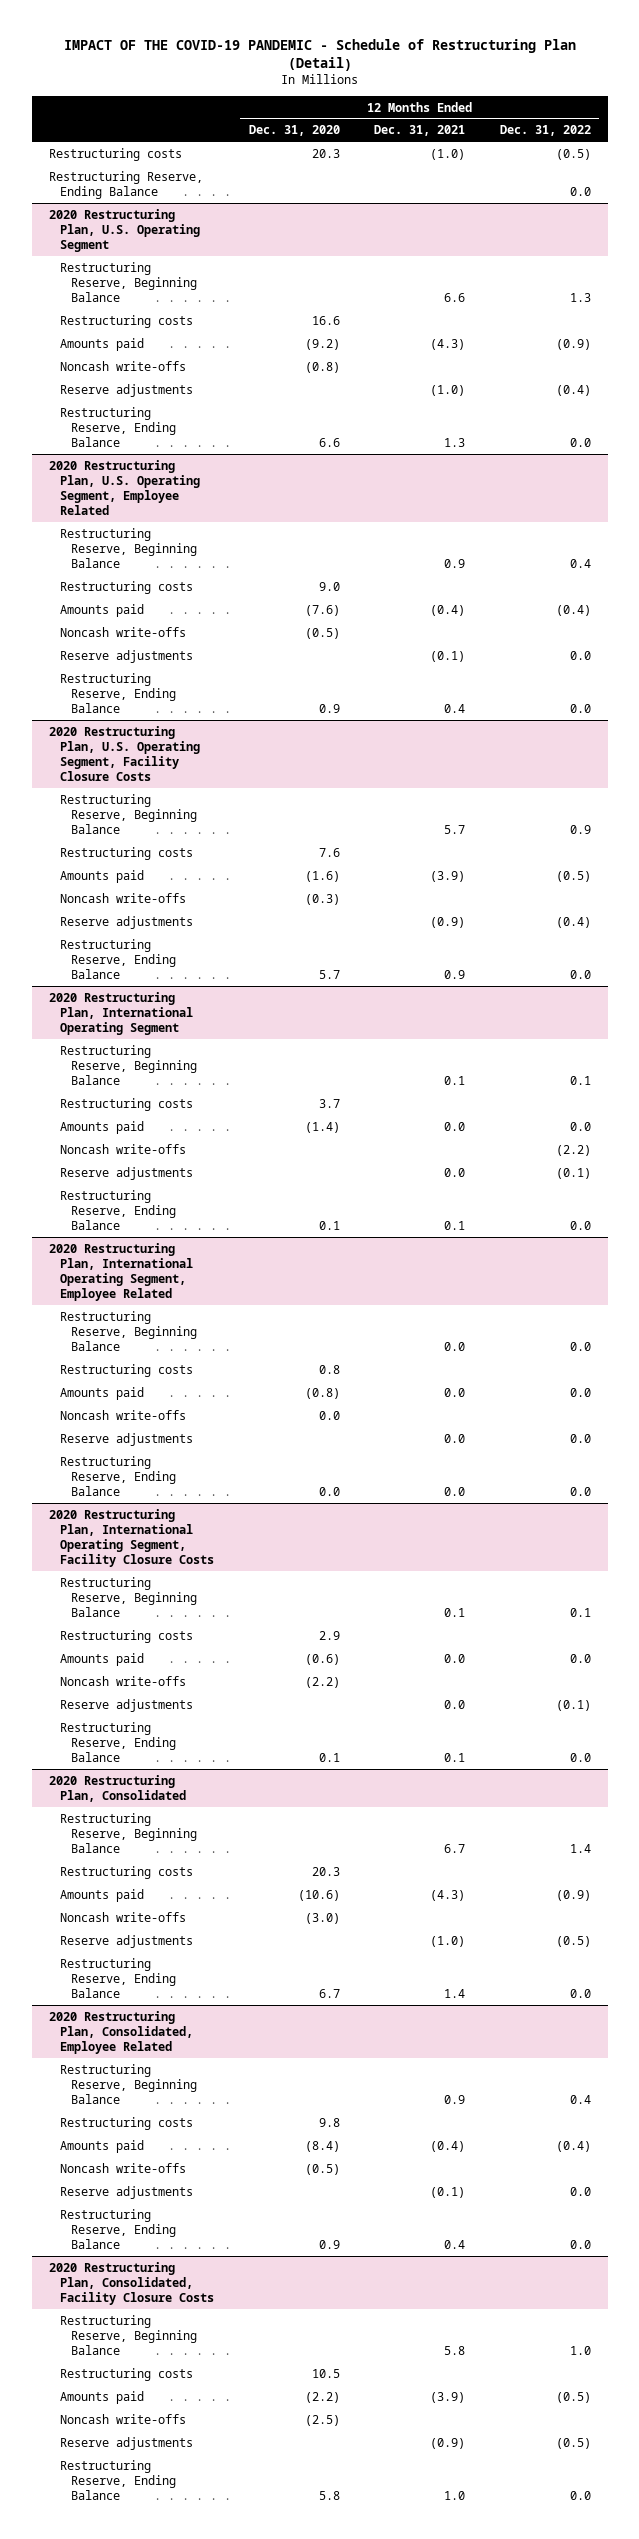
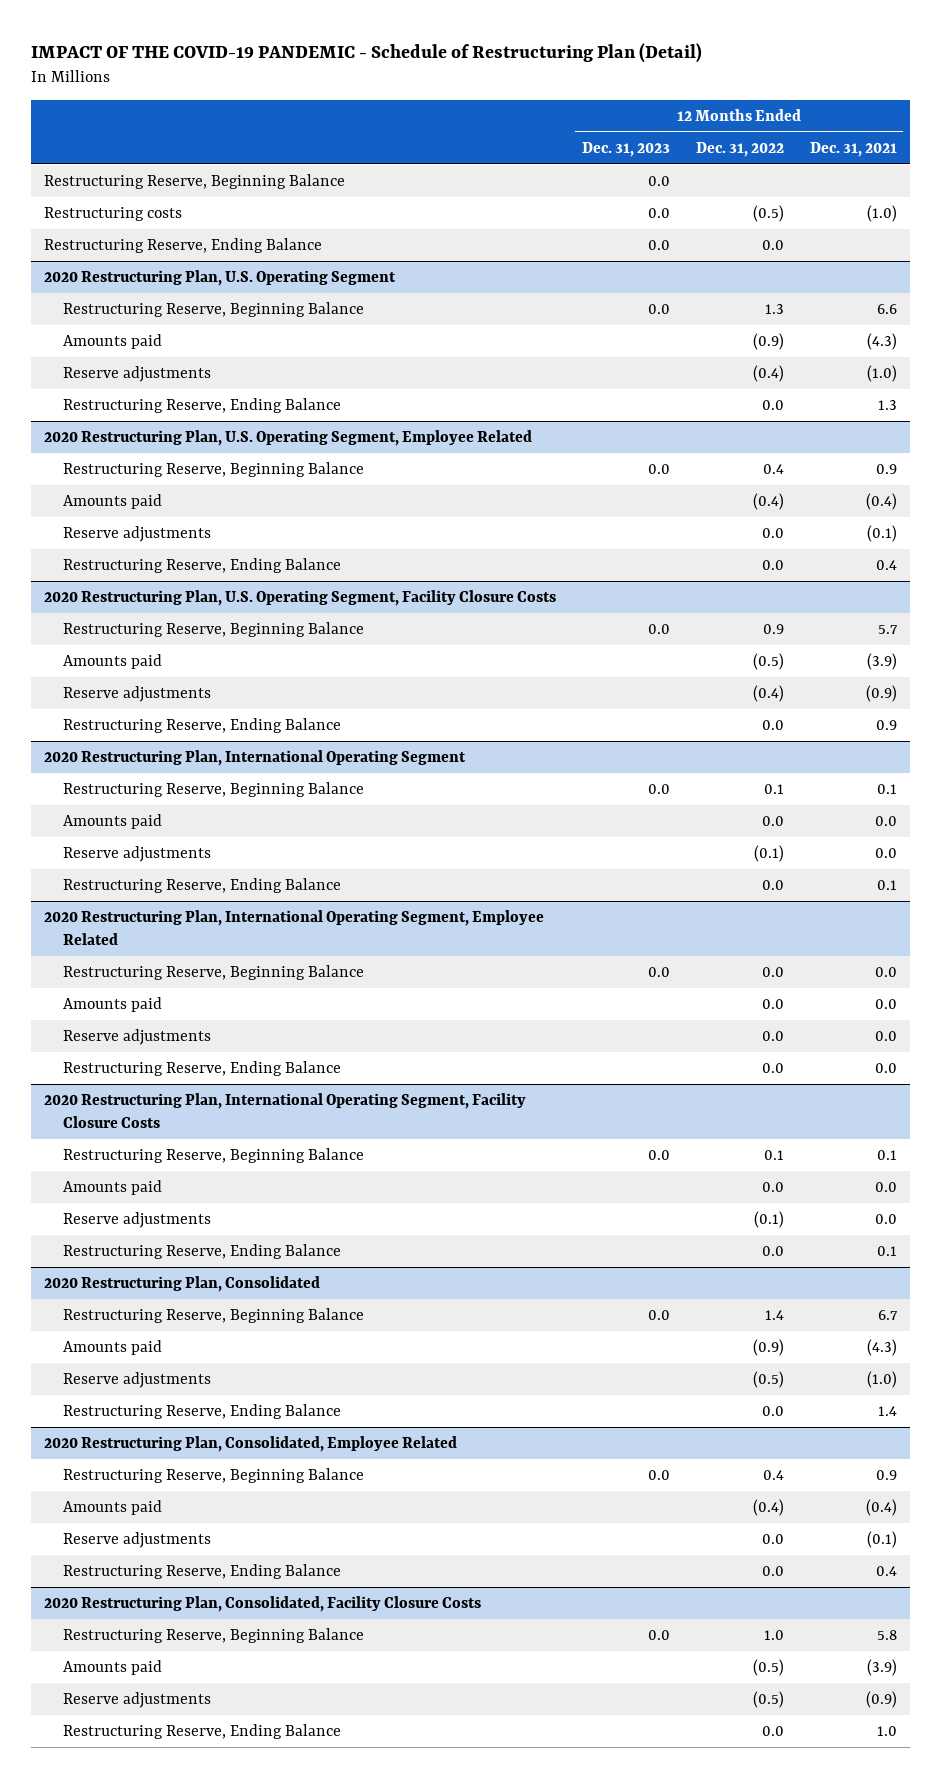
- | 12 Months Ended Dec. 31, 2020 | 12 Months Ended Dec. 31, 2021 | 12 Months Ended Dec. 31, 2022
+ | 12 Months Ended Dec. 31, 2023 | 12 Months Ended Dec. 31, 2022 | 12 Months Ended Dec. 31, 2021
+ Restructuring Reserve, Beginning Balance | 0.0 | |
@ 2020 Restructuring Plan, U.S. Operating Segment
- Restructuring costs | 16.6 | |
- Noncash write-offs | (0.8) | |
@ 2020 Restructuring Plan, U.S. Operating Segment, Employee Related
- Restructuring costs | 9.0 | |
- Noncash write-offs | (0.5) | |
@ 2020 Restructuring Plan, U.S. Operating Segment, Facility Closure Costs
- Restructuring costs | 7.6 | |
- Noncash write-offs | (0.3) | |
@ 2020 Restructuring Plan, International Operating Segment
- Restructuring costs | 3.7 | |
- Noncash write-offs | | | (2.2)
@ 2020 Restructuring Plan, International Operating Segment, Employee Related
- Restructuring costs | 0.8 | |
- Noncash write-offs | 0.0 | |
@ 2020 Restructuring Plan, International Operating Segment, Facility Closure Costs
- Restructuring costs | 2.9 | |
- Noncash write-offs | (2.2) | |
@ 2020 Restructuring Plan, Consolidated
- Restructuring costs | 20.3 | |
- Noncash write-offs | (3.0) | |
@ 2020 Restructuring Plan, Consolidated, Employee Related
- Restructuring costs | 9.8 | |
- Noncash write-offs | (0.5) | |
@ 2020 Restructuring Plan, Consolidated, Facility Closure Costs
- Restructuring costs | 10.5 | |
- Noncash write-offs | (2.5) | |

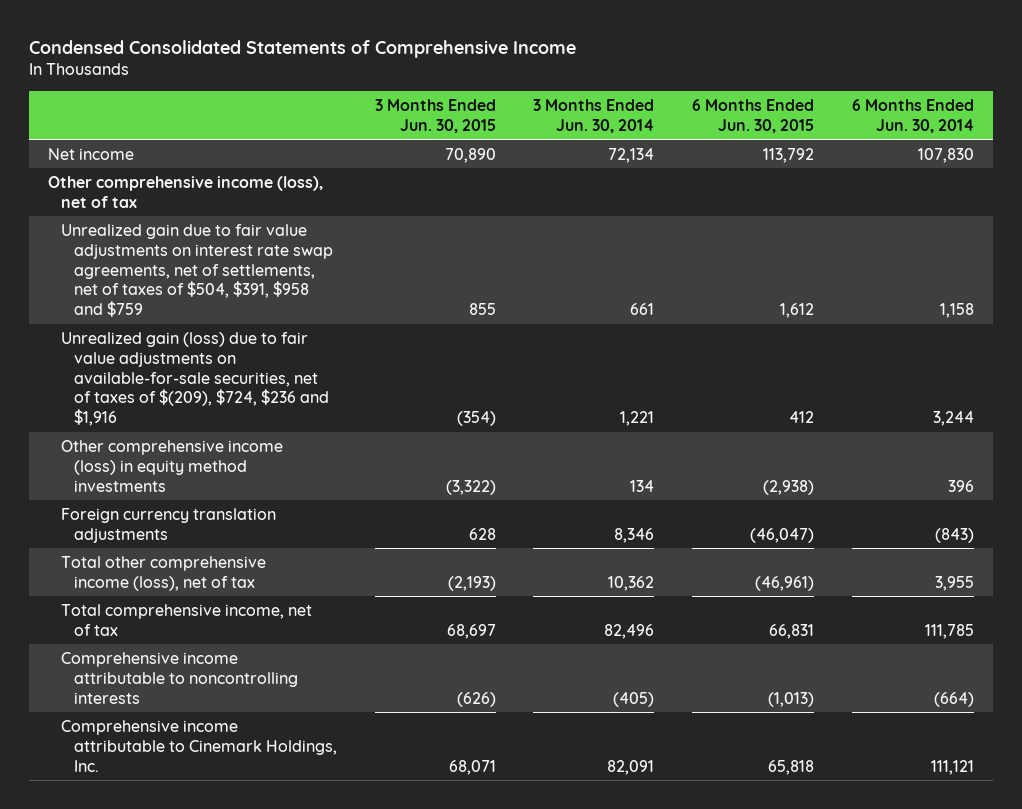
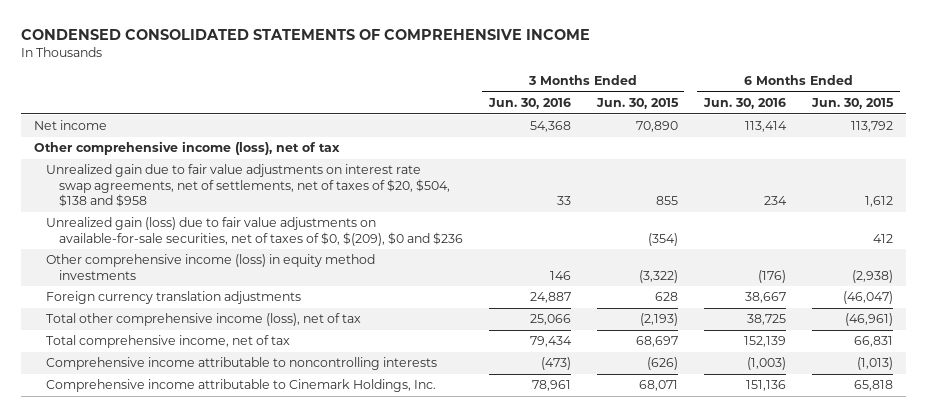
- Condensed Consolidated Statements of Comprehensive Income
+ CONDENSED CONSOLIDATED STATEMENTS OF COMPREHENSIVE INCOME
- | 3 Months Ended Jun. 30, 2015 | 3 Months Ended Jun. 30, 2014 | 6 Months Ended Jun. 30, 2015 | 6 Months Ended Jun. 30, 2014
+ | 3 Months Ended Jun. 30, 2016 | 3 Months Ended Jun. 30, 2015 | 6 Months Ended Jun. 30, 2016 | 6 Months Ended Jun. 30, 2015
- Unrealized gain due to fair value adjustments on interest rate swap agreements, net of settlements, net of taxes of $504, $391, $958 and $759 | 855 | 661 | 1,612 | 1,158
- Unrealized gain (loss) due to fair value adjustments on available-for-sale securities, net of taxes of $(209), $724, $236 and $1,916 | (354) | 1,221 | 412 | 3,244
+ Unrealized gain due to fair value adjustments on interest rate swap agreements, net of settlements, net of taxes of $20, $504, $138 and $958 | 33 | 855 | 234 | 1,612
+ Unrealized gain (loss) due to fair value adjustments on available-for-sale securities, net of taxes of $0, $(209), $0 and $236 | | (354) | | 412

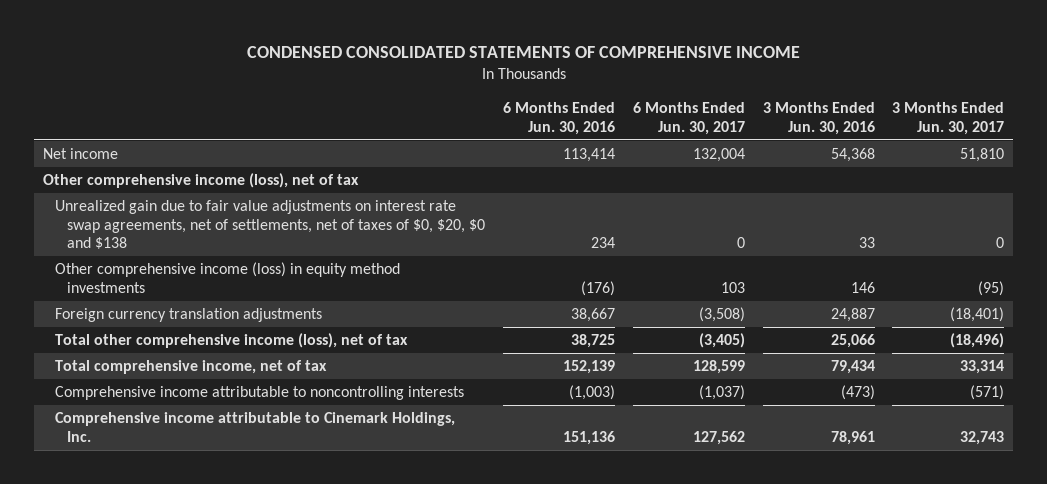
- | 3 Months Ended Jun. 30, 2016 | 3 Months Ended Jun. 30, 2015 | 6 Months Ended Jun. 30, 2016 | 6 Months Ended Jun. 30, 2015
+ | 6 Months Ended Jun. 30, 2016 | 6 Months Ended Jun. 30, 2017 | 3 Months Ended Jun. 30, 2016 | 3 Months Ended Jun. 30, 2017
- Unrealized gain due to fair value adjustments on interest rate swap agreements, net of settlements, net of taxes of $20, $504, $138 and $958 | 33 | 855 | 234 | 1,612
- Unrealized gain (loss) due to fair value adjustments on available-for-sale securities, net of taxes of $0, $(209), $0 and $236 | | (354) | | 412
+ Unrealized gain due to fair value adjustments on interest rate swap agreements, net of settlements, net of taxes of $0, $20, $0 and $138 | 234 | 0 | 33 | 0

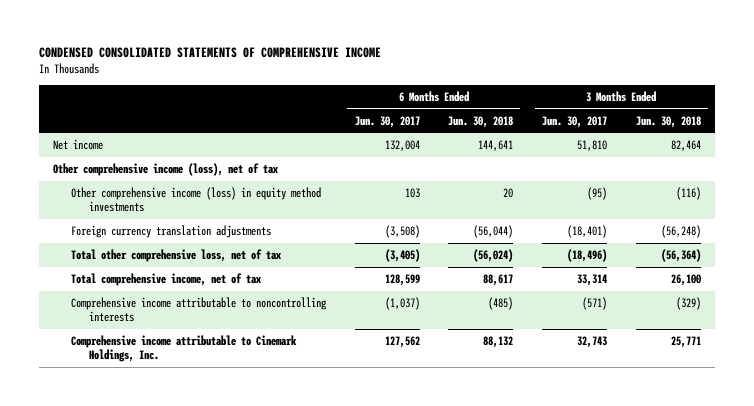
- | 6 Months Ended Jun. 30, 2016 | 6 Months Ended Jun. 30, 2017 | 3 Months Ended Jun. 30, 2016 | 3 Months Ended Jun. 30, 2017
+ | 6 Months Ended Jun. 30, 2017 | 6 Months Ended Jun. 30, 2018 | 3 Months Ended Jun. 30, 2017 | 3 Months Ended Jun. 30, 2018
- Unrealized gain due to fair value adjustments on interest rate swap agreements, net of settlements, net of taxes of $0, $20, $0 and $138 | 234 | 0 | 33 | 0
- Total other comprehensive income (loss), net of tax | 38,725 | (3,405) | 25,066 | (18,496)
+ Total other comprehensive loss, net of tax | (3,405) | (56,024) | (18,496) | (56,364)

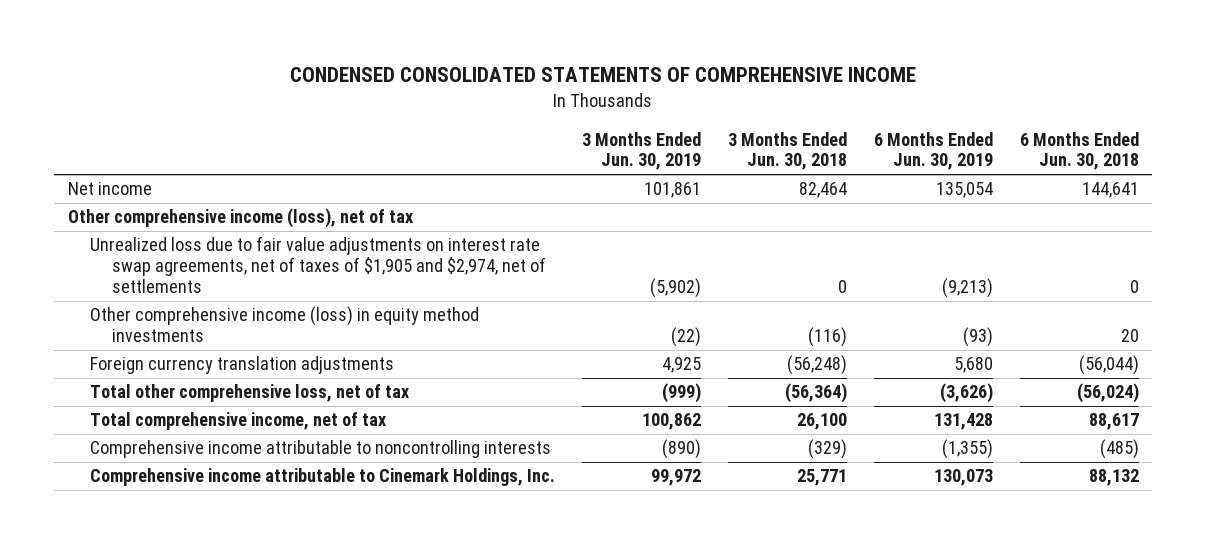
- | 6 Months Ended Jun. 30, 2017 | 6 Months Ended Jun. 30, 2018 | 3 Months Ended Jun. 30, 2017 | 3 Months Ended Jun. 30, 2018
+ | 3 Months Ended Jun. 30, 2019 | 3 Months Ended Jun. 30, 2018 | 6 Months Ended Jun. 30, 2019 | 6 Months Ended Jun. 30, 2018
+ Unrealized loss due to fair value adjustments on interest rate swap agreements, net of taxes of $1,905 and $2,974, net of settlements | (5,902) | 0 | (9,213) | 0

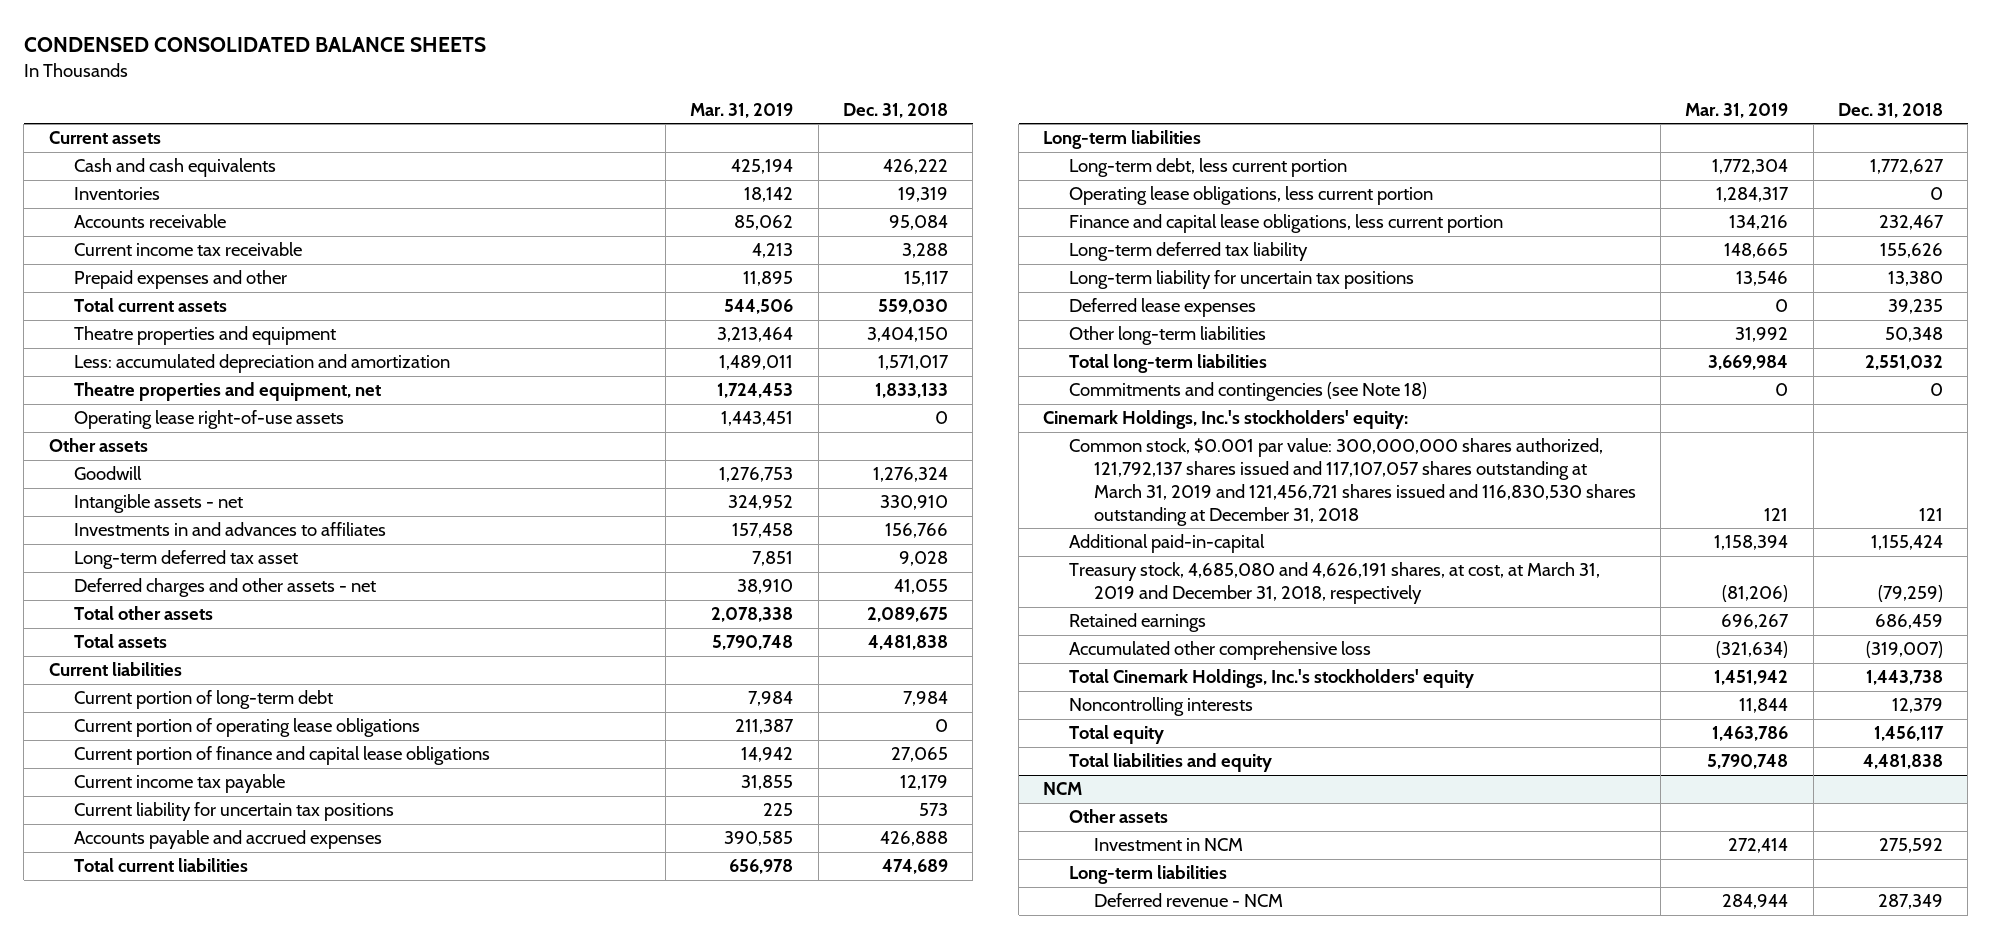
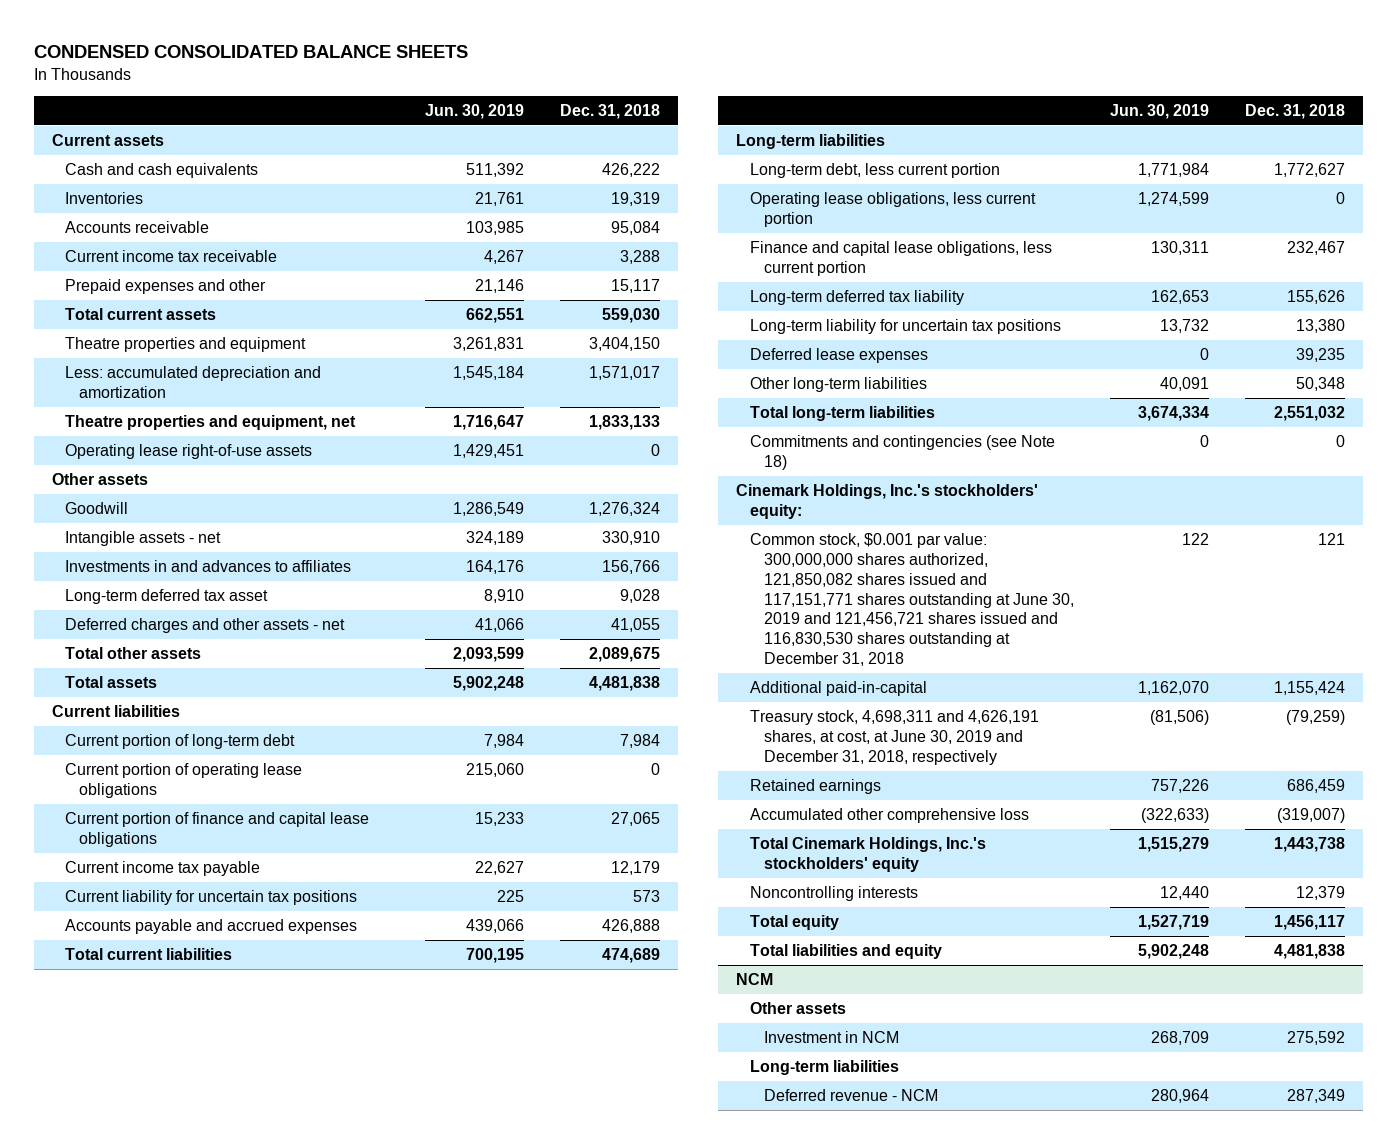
- | Mar. 31, 2019 | Dec. 31, 2018
+ | Jun. 30, 2019 | Dec. 31, 2018
- Common stock, $0.001 par value: 300,000,000 shares authorized, 121,792,137 shares issued and 117,107,057 shares outstanding at March 31, 2019 and 121,456,721 shares issued and 116,830,530 shares outstanding at December 31, 2018 | 121 | 121
+ Common stock, $0.001 par value: 300,000,000 shares authorized, 121,850,082 shares issued and 117,151,771 shares outstanding at June 30, 2019 and 121,456,721 shares issued and 116,830,530 shares outstanding at December 31, 2018 | 122 | 121
- Treasury stock, 4,685,080 and 4,626,191 shares, at cost, at March 31, 2019 and December 31, 2018, respectively | (81,206) | (79,259)
+ Treasury stock, 4,698,311 and 4,626,191 shares, at cost, at June 30, 2019 and December 31, 2018, respectively | (81,506) | (79,259)

